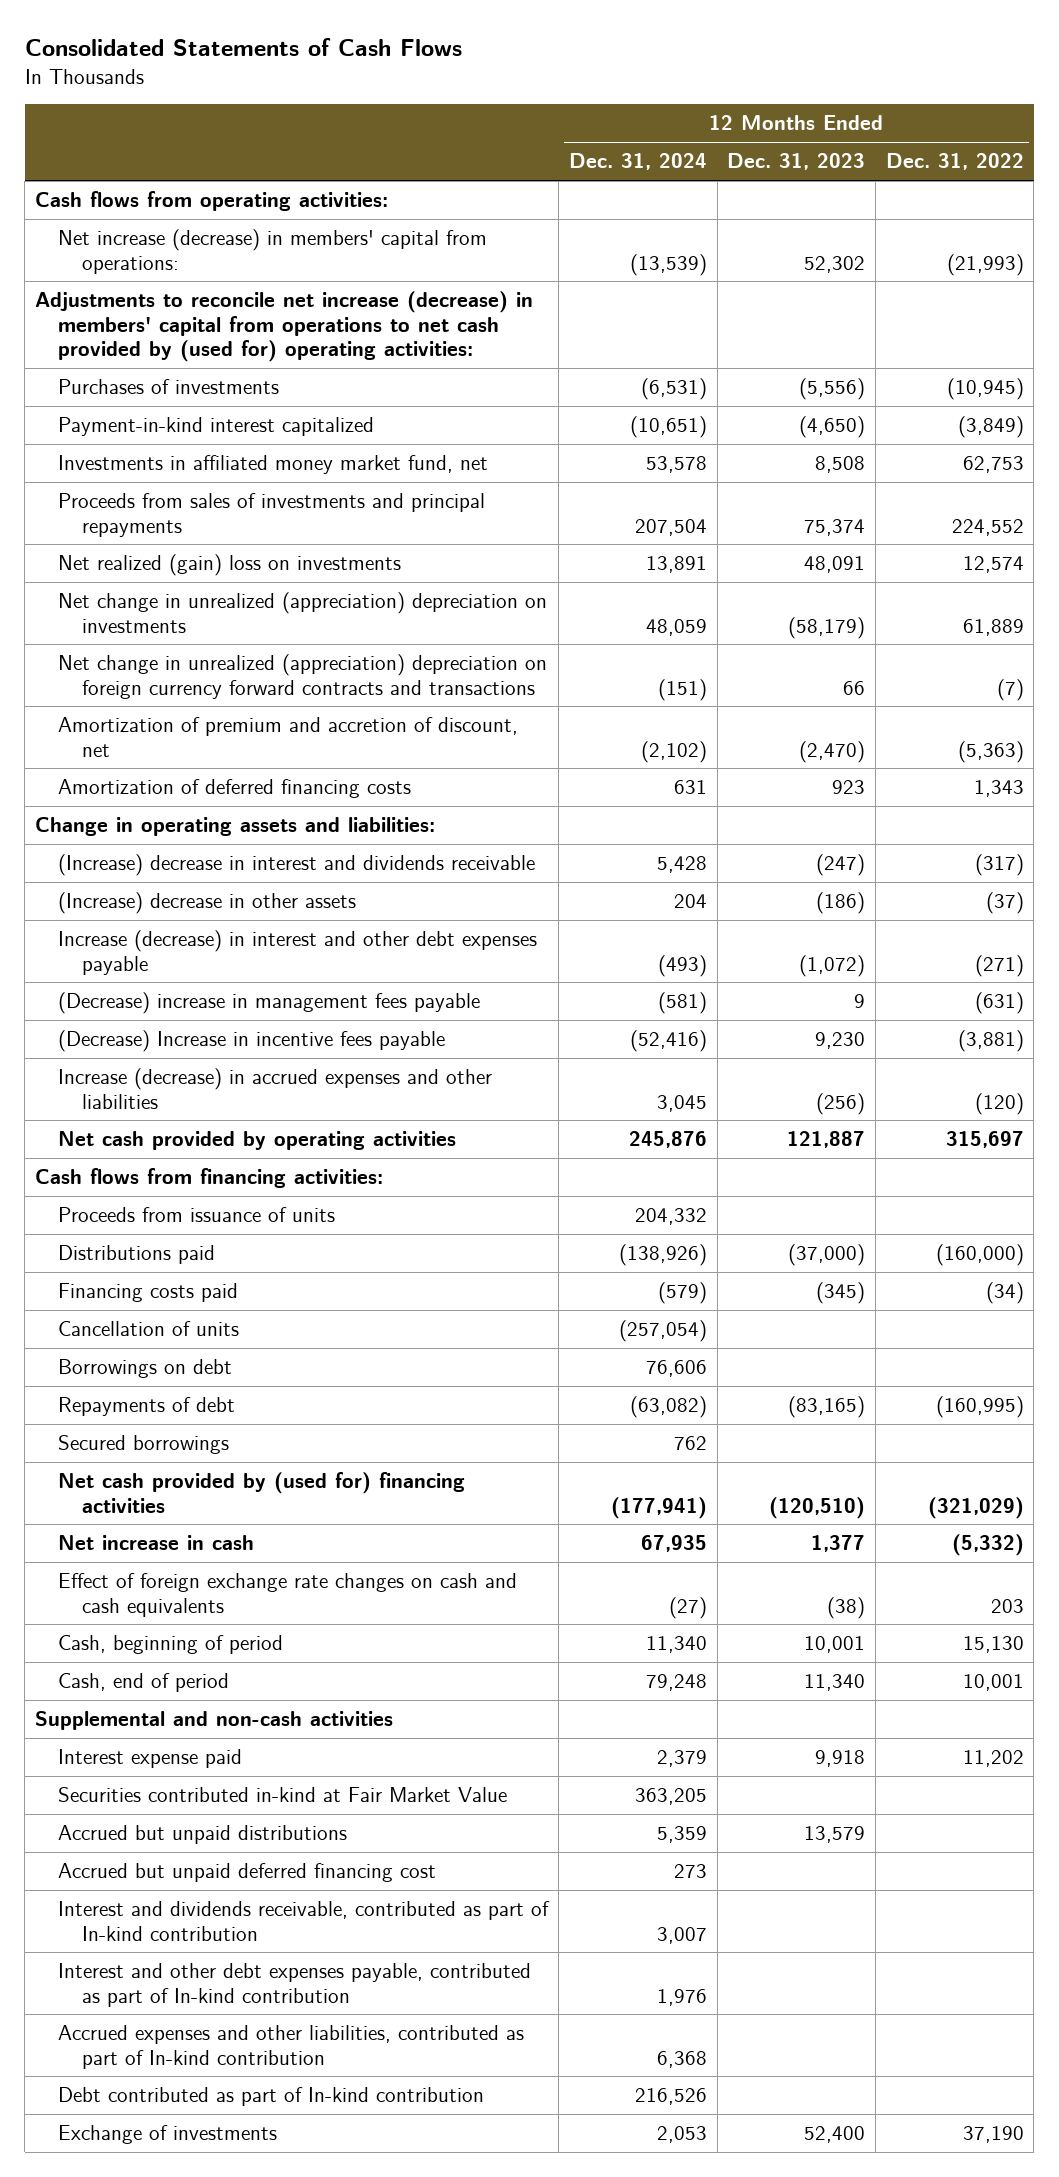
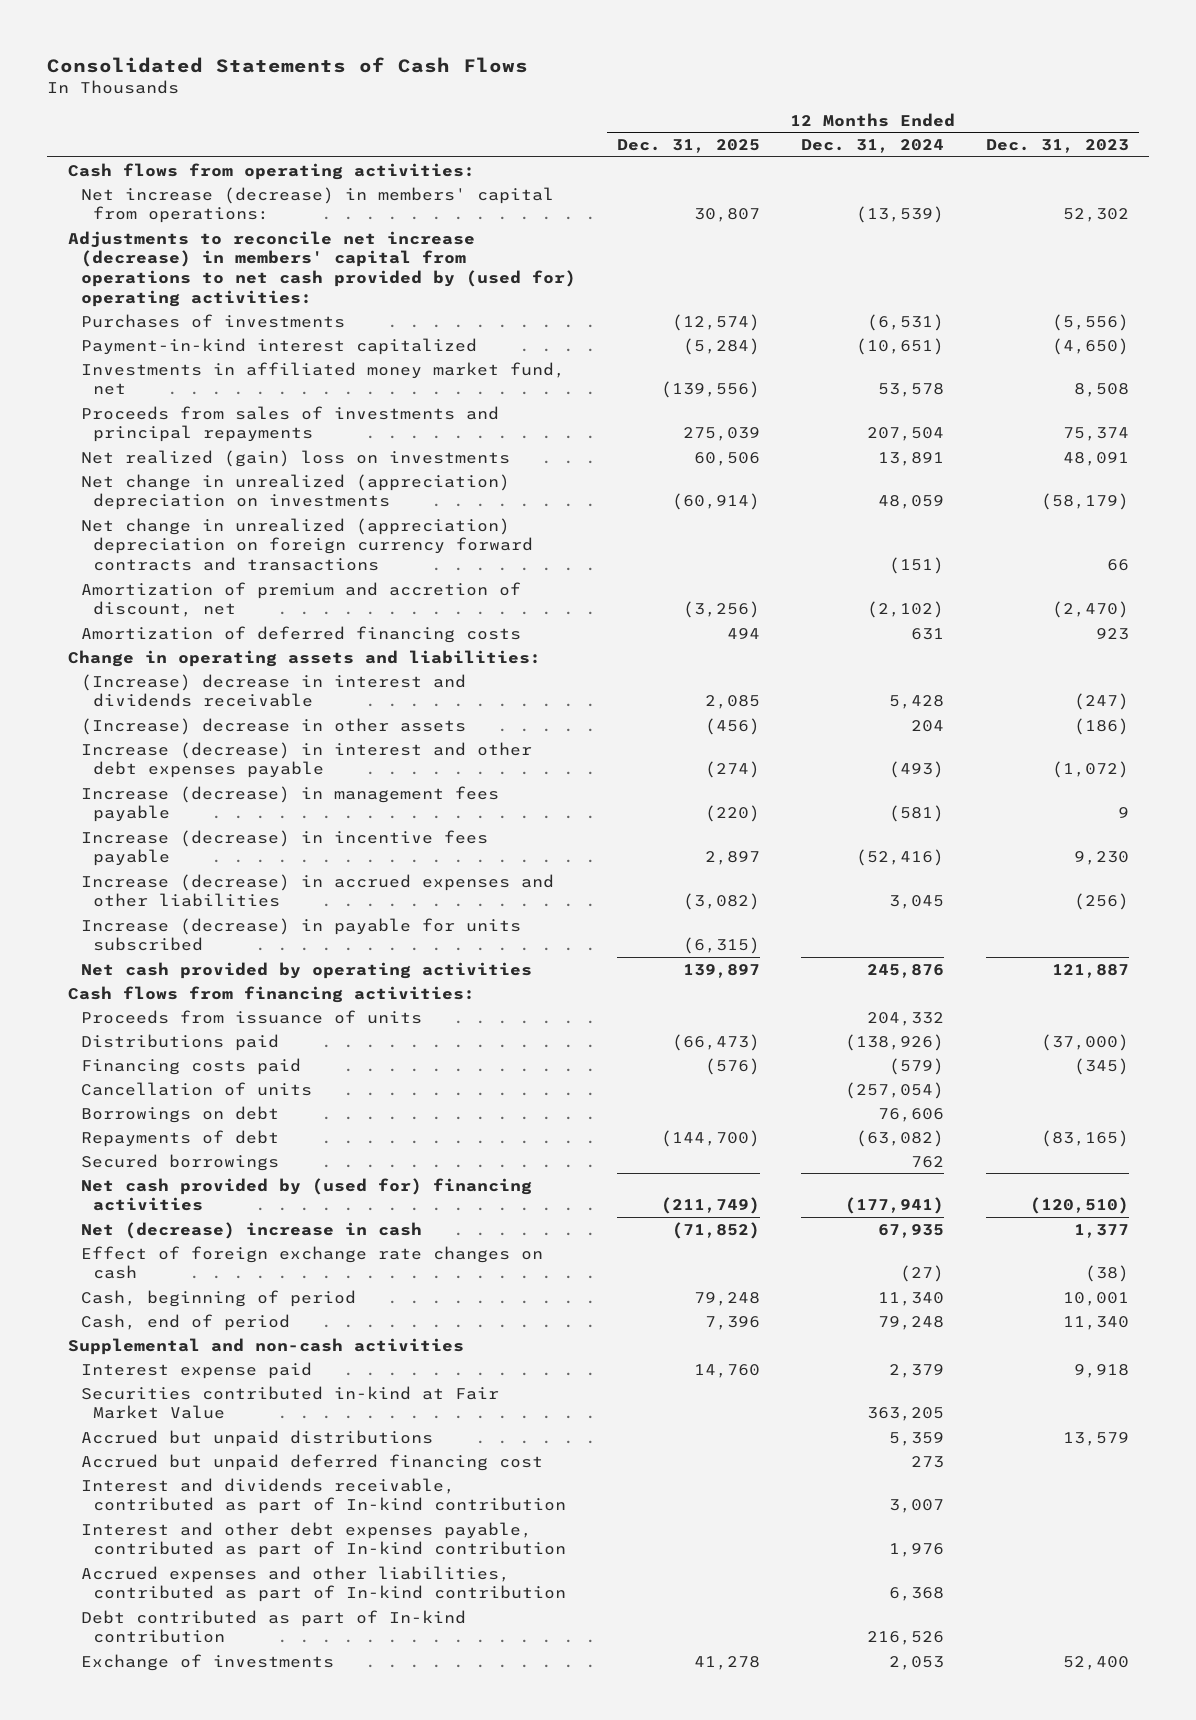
- | 12 Months Ended Dec. 31, 2024 | 12 Months Ended Dec. 31, 2023 | 12 Months Ended Dec. 31, 2022
+ | 12 Months Ended Dec. 31, 2025 | 12 Months Ended Dec. 31, 2024 | 12 Months Ended Dec. 31, 2023
- (Decrease) increase in management fees payable | (581) | 9 | (631)
- (Decrease) Increase in incentive fees payable | (52,416) | 9,230 | (3,881)
+ Increase (decrease) in management fees payable | (220) | (581) | 9
+ Increase (decrease) in incentive fees payable | 2,897 | (52,416) | 9,230
+ Increase (decrease) in payable for units subscribed | (6,315) | |
- Net increase in cash | 67,935 | 1,377 | (5,332)
- Effect of foreign exchange rate changes on cash and cash equivalents | (27) | (38) | 203
+ Net (decrease) increase in cash | (71,852) | 67,935 | 1,377
+ Effect of foreign exchange rate changes on cash | | (27) | (38)

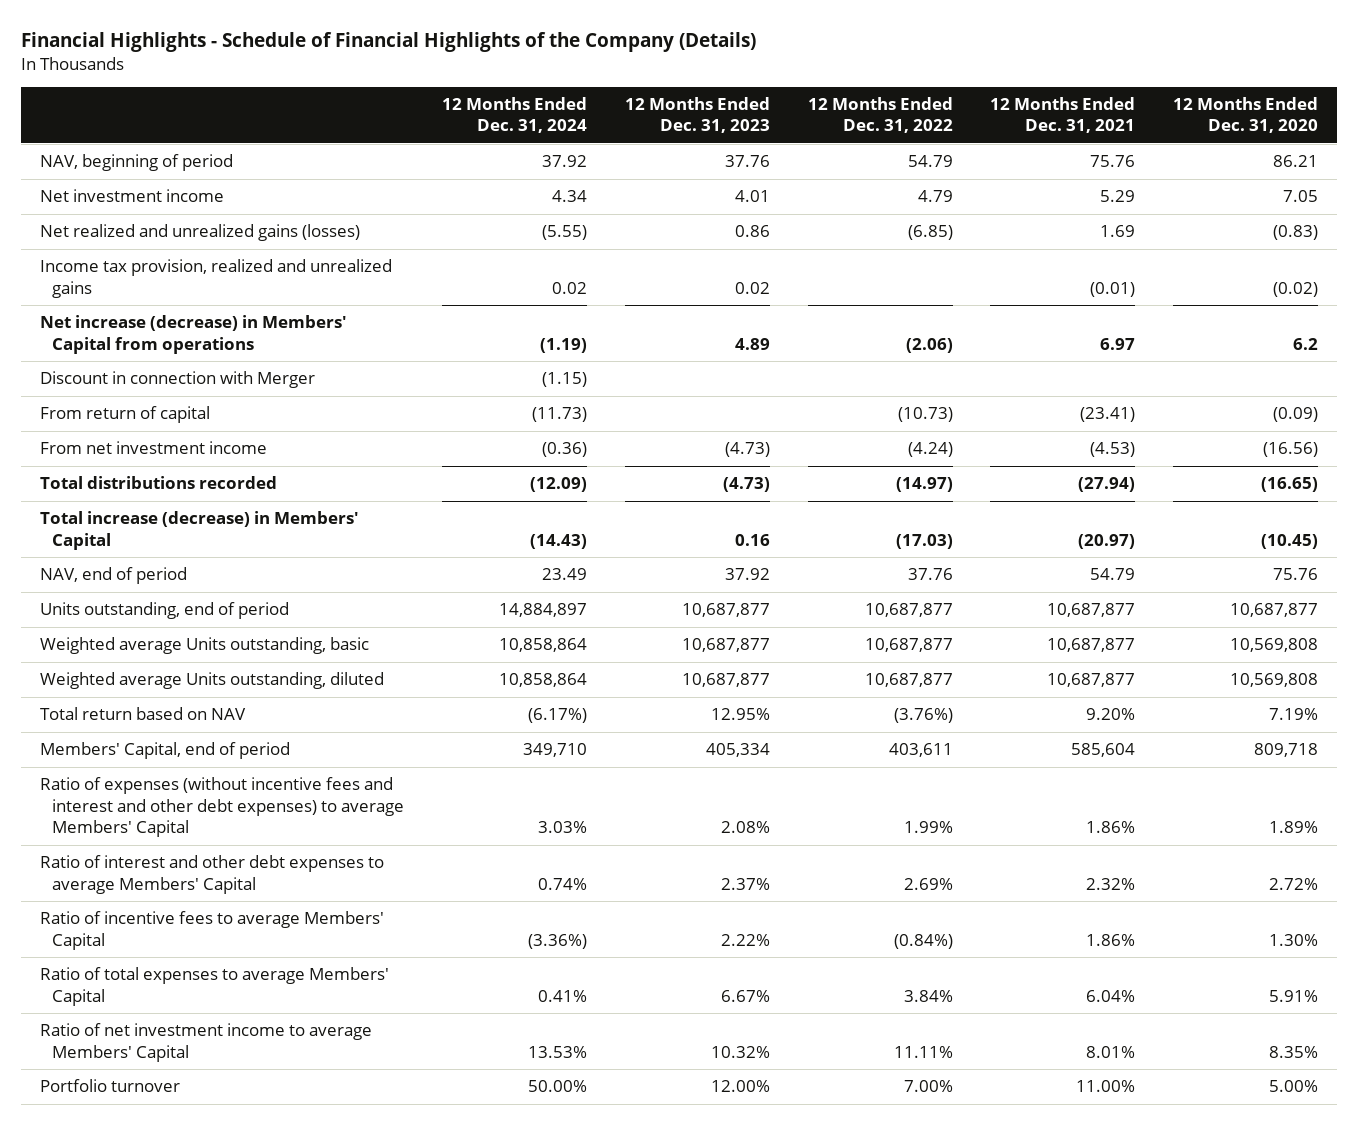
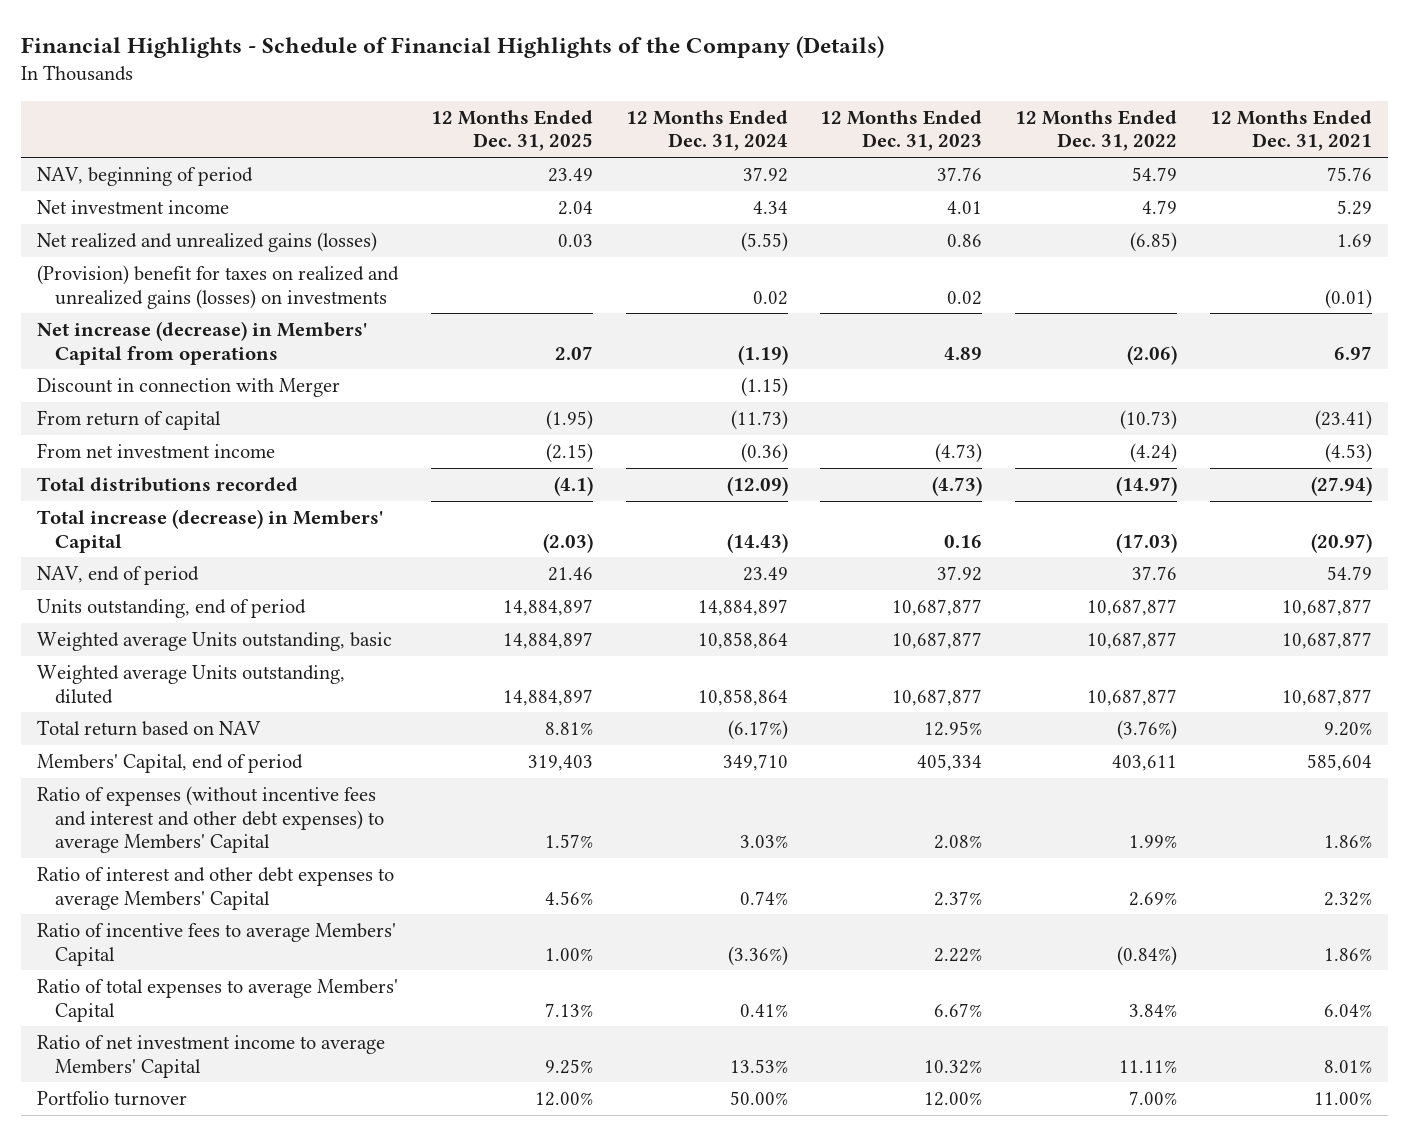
- | 12 Months Ended Dec. 31, 2024 | 12 Months Ended Dec. 31, 2023 | 12 Months Ended Dec. 31, 2022 | 12 Months Ended Dec. 31, 2021 | 12 Months Ended Dec. 31, 2020
+ | 12 Months Ended Dec. 31, 2025 | 12 Months Ended Dec. 31, 2024 | 12 Months Ended Dec. 31, 2023 | 12 Months Ended Dec. 31, 2022 | 12 Months Ended Dec. 31, 2021
- Income tax provision, realized and unrealized gains | 0.02 | 0.02 | | (0.01) | (0.02)
+ (Provision) benefit for taxes on realized and unrealized gains (losses) on investments | | 0.02 | 0.02 | | (0.01)

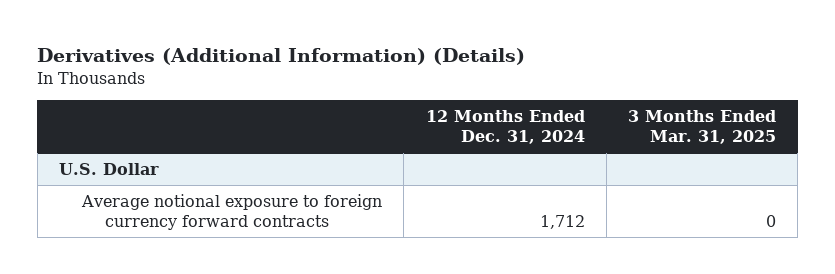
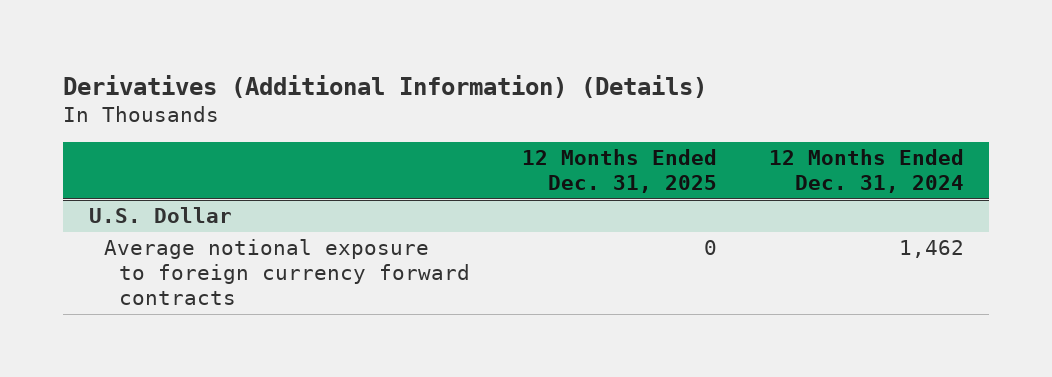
- | 12 Months Ended Dec. 31, 2024 | 3 Months Ended Mar. 31, 2025
+ | 12 Months Ended Dec. 31, 2025 | 12 Months Ended Dec. 31, 2024
@ U.S. Dollar
- Average notional exposure to foreign currency forward contracts | 1,712 | 0
+ Average notional exposure to foreign currency forward contracts | 0 | 1,462

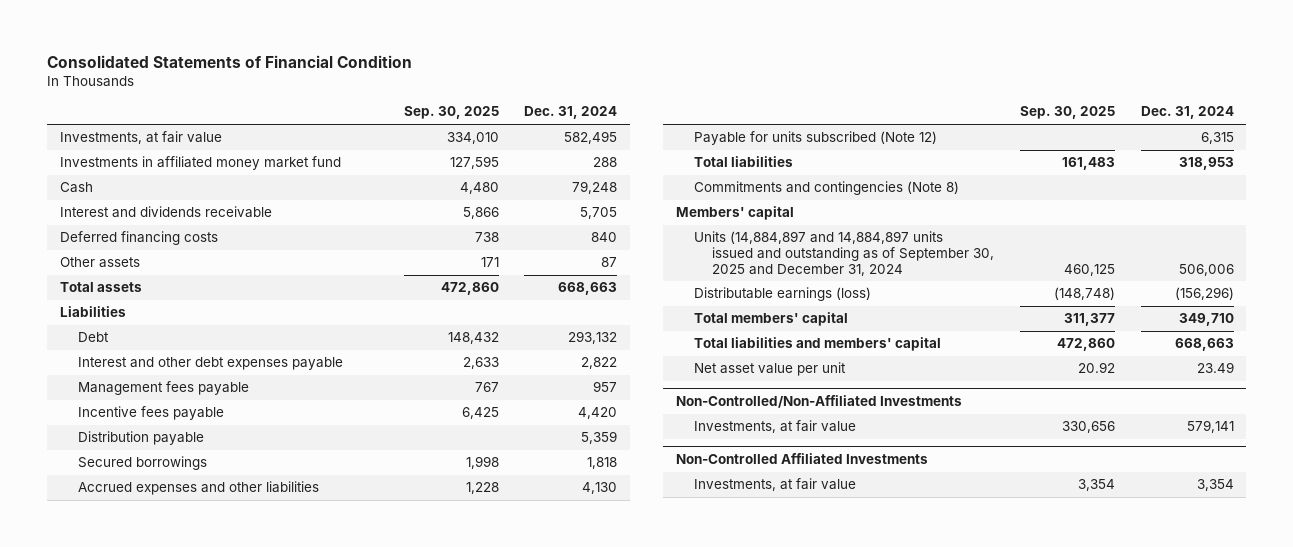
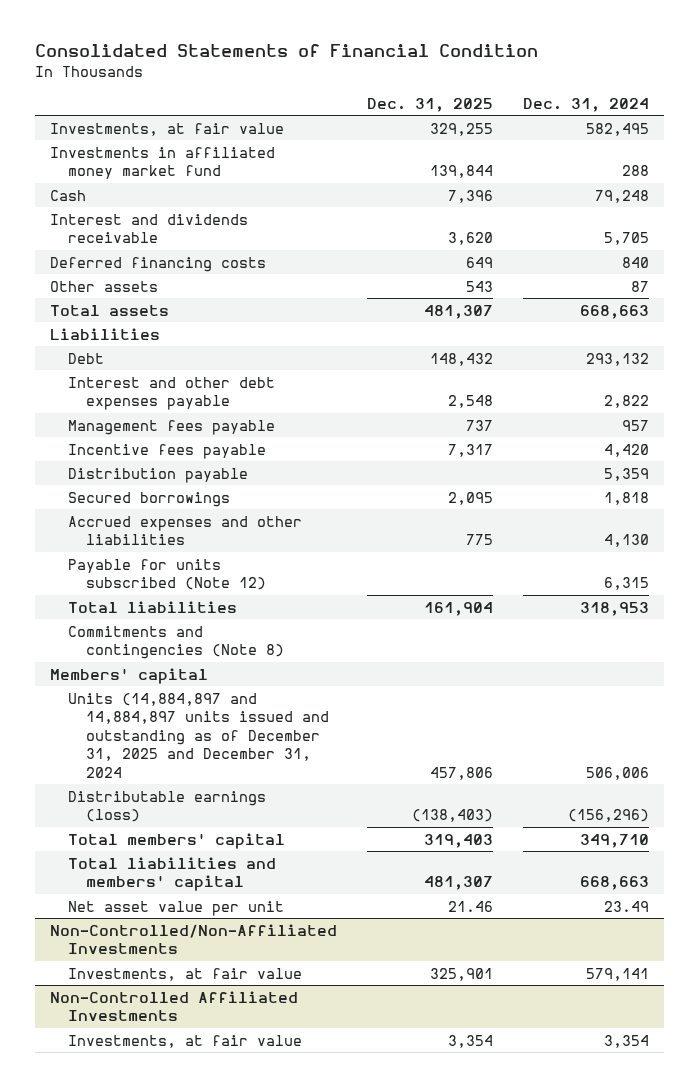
- | Sep. 30, 2025 | Dec. 31, 2024
+ | Dec. 31, 2025 | Dec. 31, 2024
- Units (14,884,897 and 14,884,897 units issued and outstanding as of September 30, 2025 and December 31, 2024 | 460,125 | 506,006
+ Units (14,884,897 and 14,884,897 units issued and outstanding as of December 31, 2025 and December 31, 2024 | 457,806 | 506,006

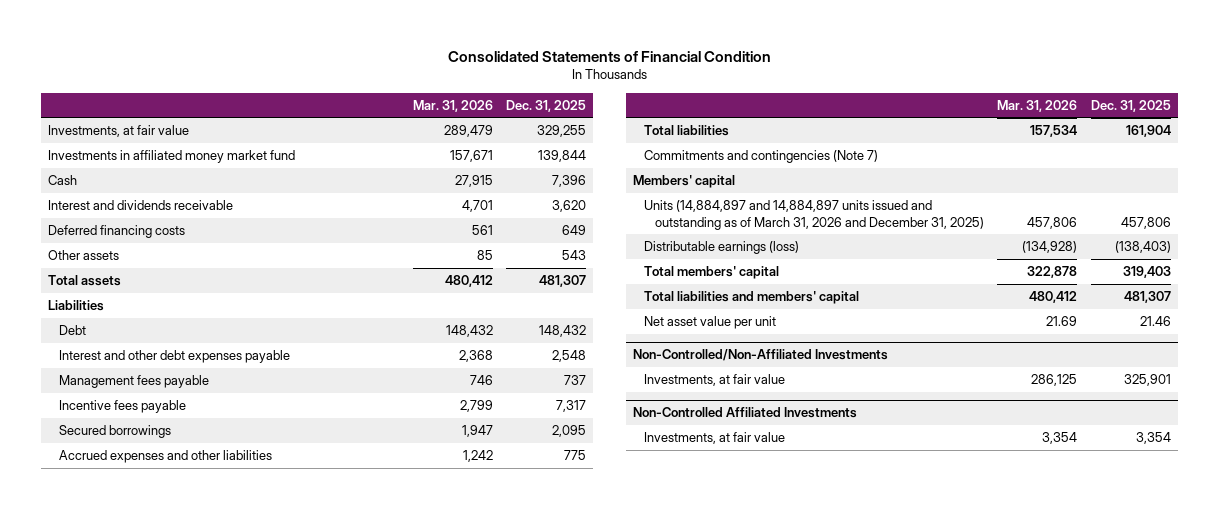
- | Dec. 31, 2025 | Dec. 31, 2024
+ | Mar. 31, 2026 | Dec. 31, 2025
- Distribution payable | | 5,359
- Payable for units subscribed (Note 12) | | 6,315
- Commitments and contingencies (Note 8)
+ Commitments and contingencies (Note 7)
- Units (14,884,897 and 14,884,897 units issued and outstanding as of December 31, 2025 and December 31, 2024 | 457,806 | 506,006
+ Units (14,884,897 and 14,884,897 units issued and outstanding as of March 31, 2026 and December 31, 2025) | 457,806 | 457,806

